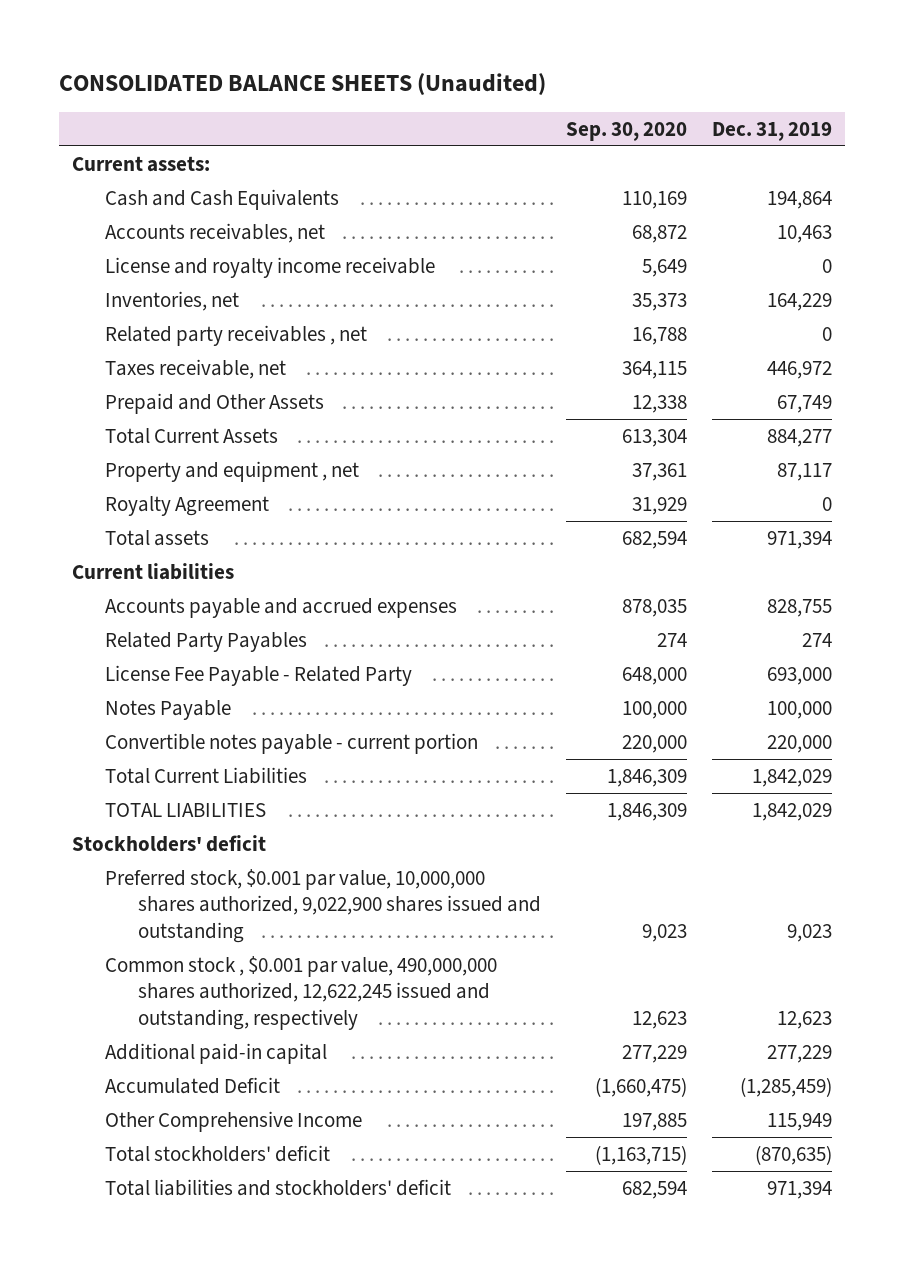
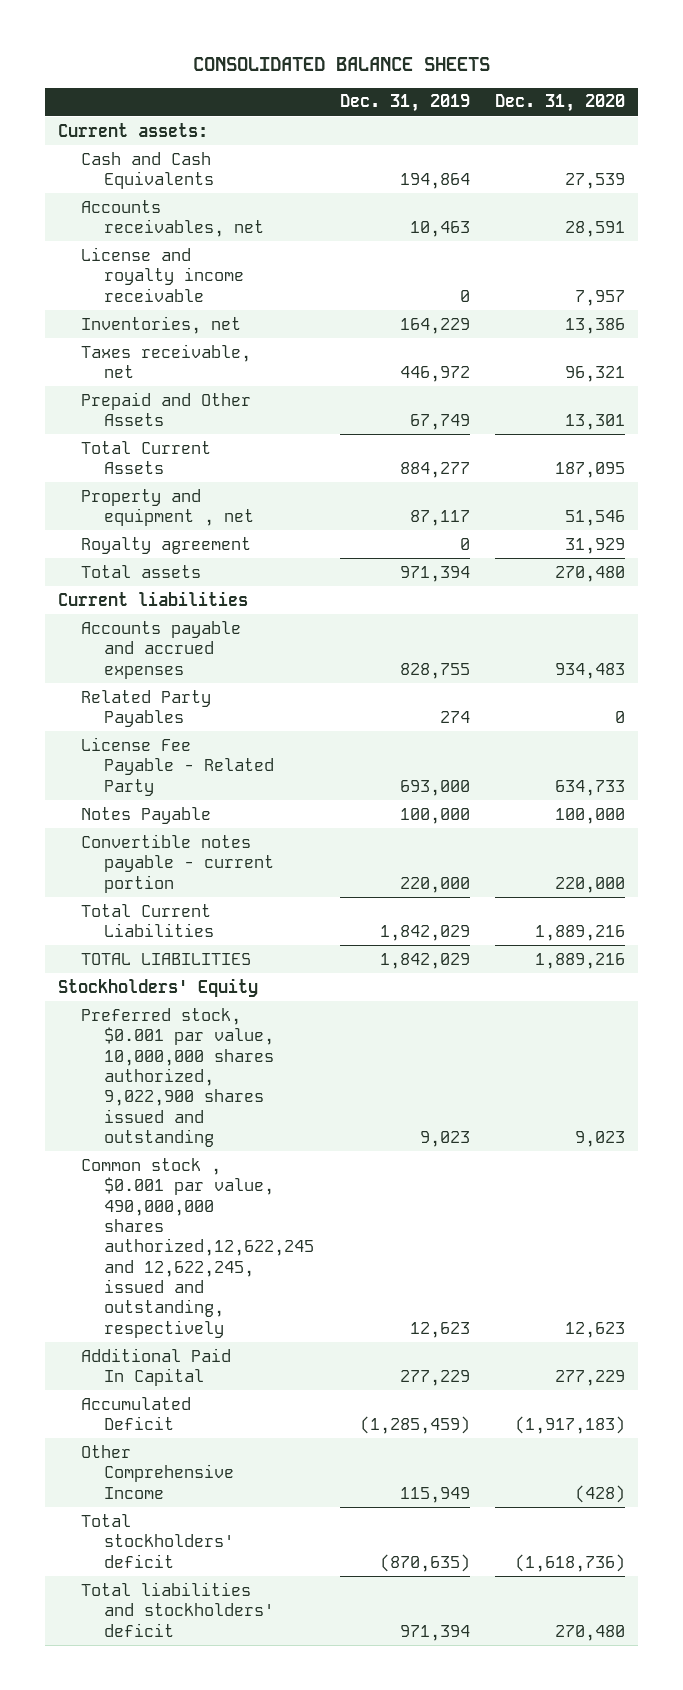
- CONSOLIDATED BALANCE SHEETS (Unaudited)
+ CONSOLIDATED BALANCE SHEETS
- | Sep. 30, 2020 | Dec. 31, 2019
+ | Dec. 31, 2019 | Dec. 31, 2020
- Related party receivables , net | 16,788 | 0
- Royalty Agreement | 31,929 | 0
+ Royalty agreement | 0 | 31,929
- Stockholders' deficit
+ Stockholders' Equity
- Common stock , $0.001 par value, 490,000,000 shares authorized, 12,622,245 issued and outstanding, respectively | 12,623 | 12,623
- Additional paid-in capital | 277,229 | 277,229
+ Common stock , $0.001 par value, 490,000,000 shares authorized,12,622,245 and 12,622,245, issued and outstanding, respectively | 12,623 | 12,623
+ Additional Paid In Capital | 277,229 | 277,229

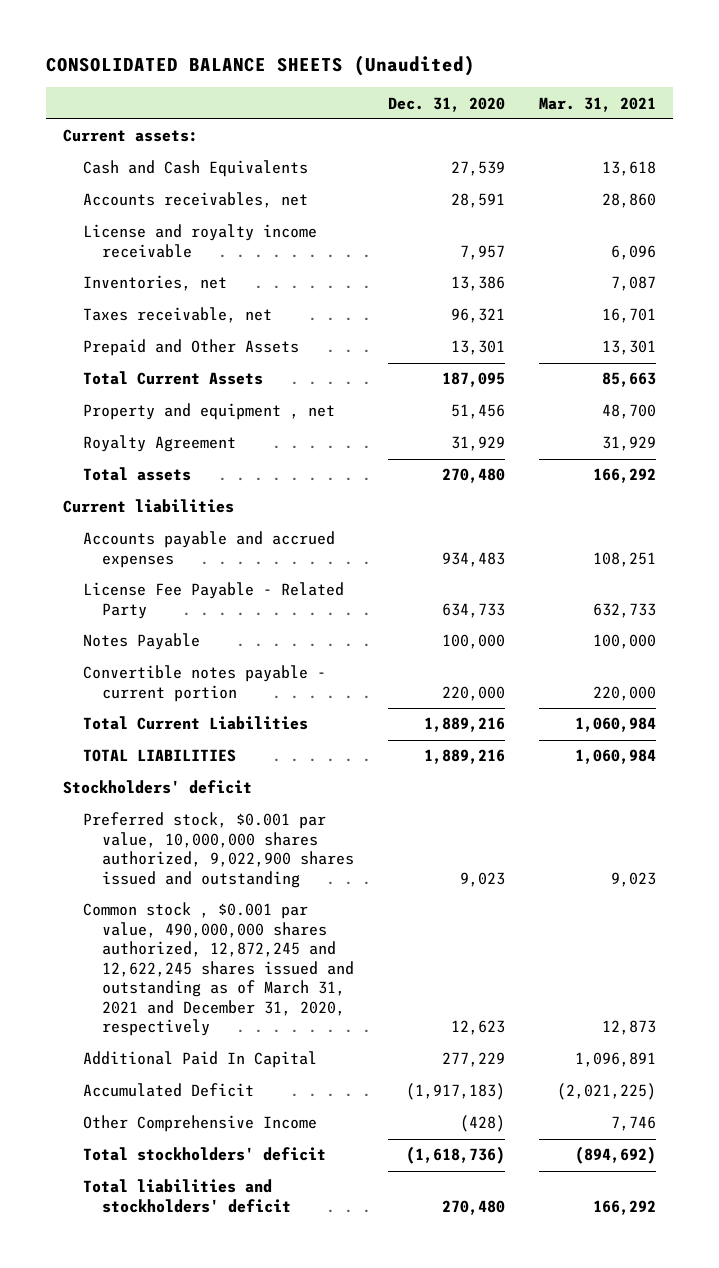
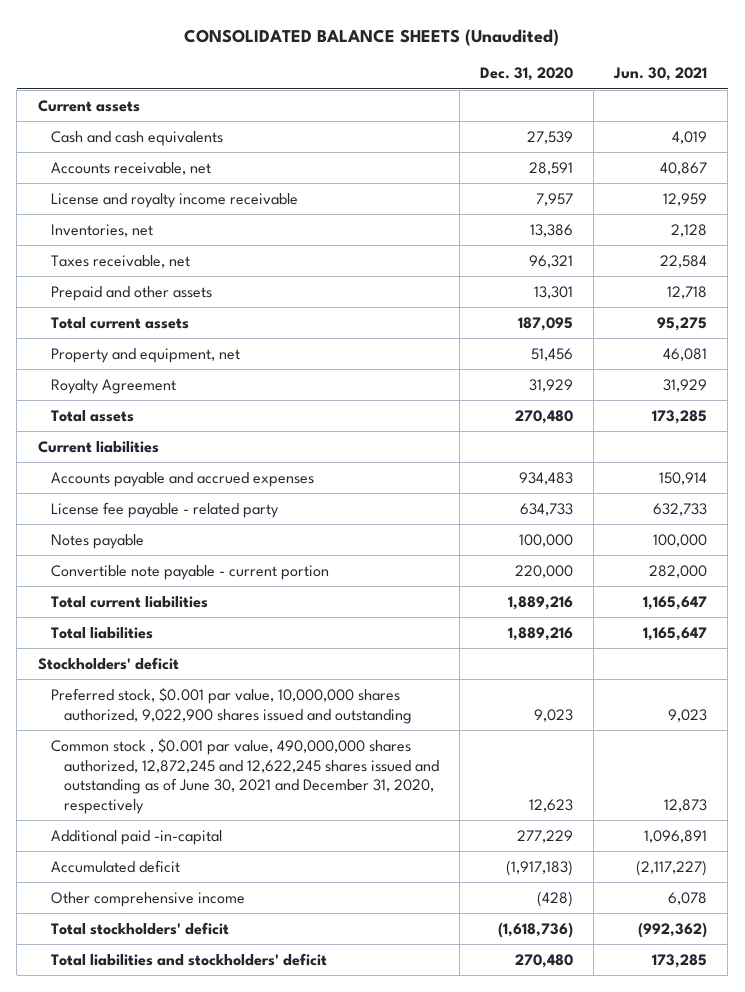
- | Dec. 31, 2020 | Mar. 31, 2021
+ | Dec. 31, 2020 | Jun. 30, 2021
- Current assets:
- Cash and Cash Equivalents | 27,539 | 13,618
- Accounts receivables, net | 28,591 | 28,860
+ Current assets
+ Cash and cash equivalents | 27,539 | 4,019
+ Accounts receivable, net | 28,591 | 40,867
- Prepaid and Other Assets | 13,301 | 13,301
- Total Current Assets | 187,095 | 85,663
- Property and equipment , net | 51,456 | 48,700
+ Prepaid and other assets | 13,301 | 12,718
+ Total current assets | 187,095 | 95,275
+ Property and equipment, net | 51,456 | 46,081
- License Fee Payable - Related Party | 634,733 | 632,733
- Notes Payable | 100,000 | 100,000
- Convertible notes payable - current portion | 220,000 | 220,000
- Total Current Liabilities | 1,889,216 | 1,060,984
- TOTAL LIABILITIES | 1,889,216 | 1,060,984
+ License fee payable - related party | 634,733 | 632,733
+ Notes payable | 100,000 | 100,000
+ Convertible note payable - current portion | 220,000 | 282,000
+ Total current liabilities | 1,889,216 | 1,165,647
+ Total liabilities | 1,889,216 | 1,165,647
- Common stock , $0.001 par value, 490,000,000 shares authorized, 12,872,245 and 12,622,245 shares issued and outstanding as of March 31, 2021 and December 31, 2020, respectively | 12,623 | 12,873
- Additional Paid In Capital | 277,229 | 1,096,891
- Accumulated Deficit | (1,917,183) | (2,021,225)
- Other Comprehensive Income | (428) | 7,746
+ Common stock , $0.001 par value, 490,000,000 shares authorized, 12,872,245 and 12,622,245 shares issued and outstanding as of June 30, 2021 and December 31, 2020, respectively | 12,623 | 12,873
+ Additional paid -in-capital | 277,229 | 1,096,891
+ Accumulated deficit | (1,917,183) | (2,117,227)
+ Other comprehensive income | (428) | 6,078

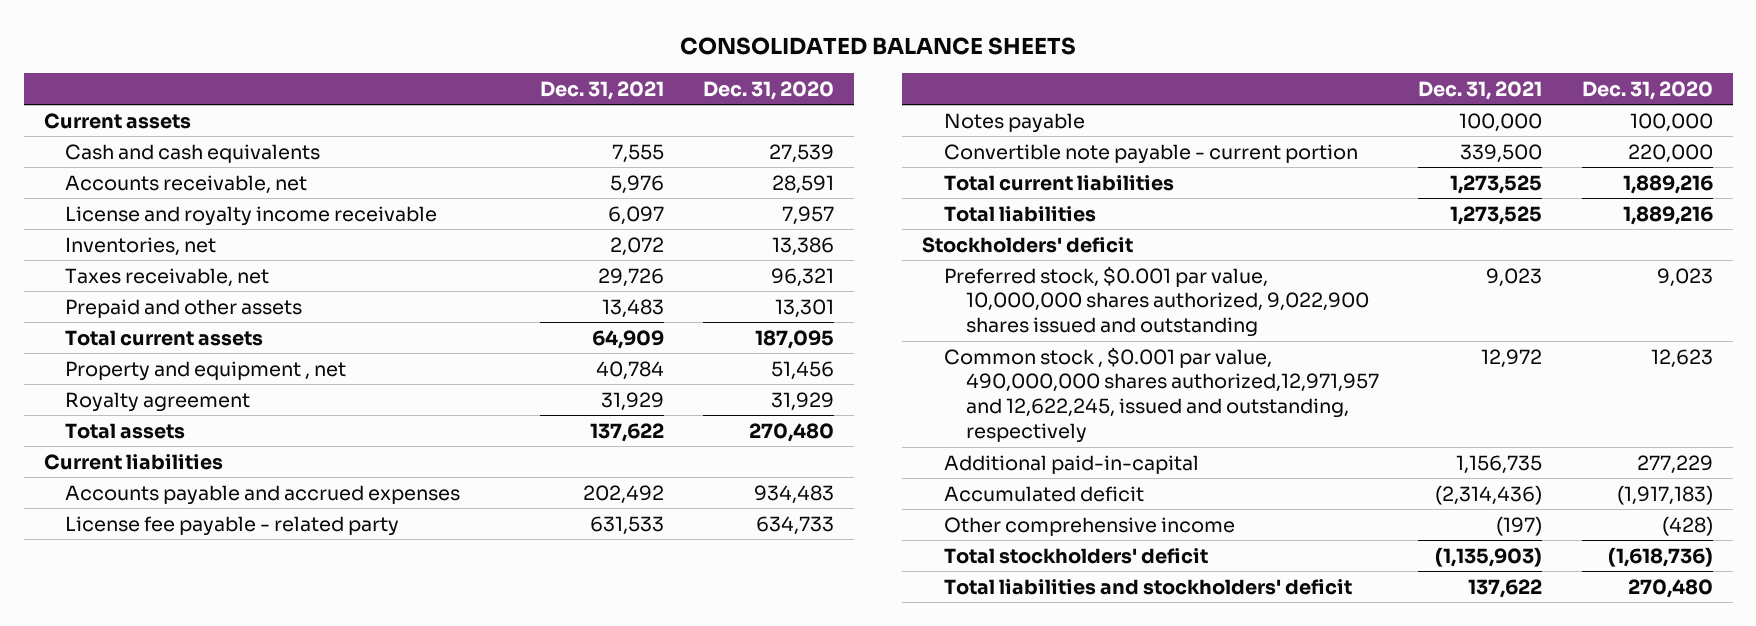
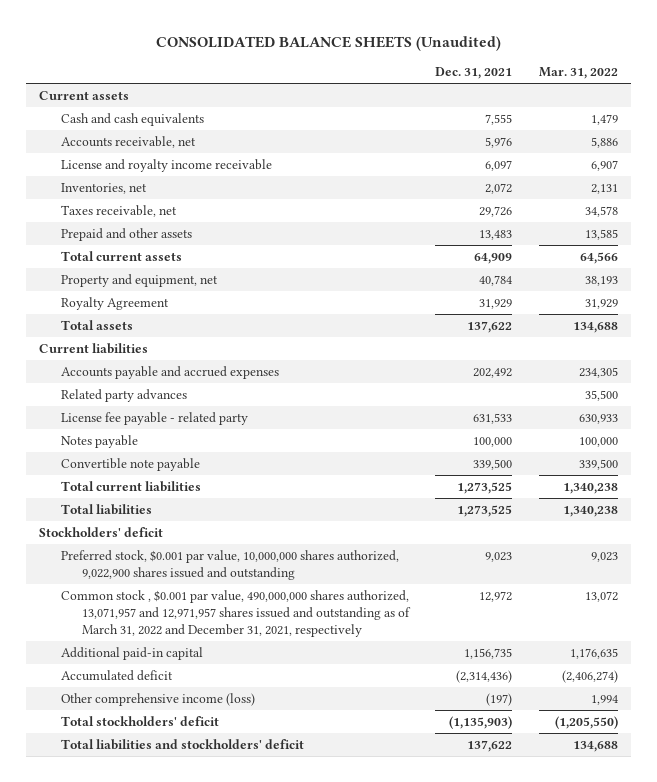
- CONSOLIDATED BALANCE SHEETS
+ CONSOLIDATED BALANCE SHEETS (Unaudited)
- | Dec. 31, 2021 | Dec. 31, 2020
+ | Dec. 31, 2021 | Mar. 31, 2022
- Property and equipment , net | 40,784 | 51,456
- Royalty agreement | 31,929 | 31,929
+ Property and equipment, net | 40,784 | 38,193
+ Royalty Agreement | 31,929 | 31,929
+ Related party advances | | 35,500
- Convertible note payable - current portion | 339,500 | 220,000
+ Convertible note payable | 339,500 | 339,500
- Common stock , $0.001 par value, 490,000,000 shares authorized,12,971,957 and 12,622,245, issued and outstanding, respectively | 12,972 | 12,623
- Additional paid-in-capital | 1,156,735 | 277,229
+ Common stock , $0.001 par value, 490,000,000 shares authorized, 13,071,957 and 12,971,957 shares issued and outstanding as of March 31, 2022 and December 31, 2021, respectively | 12,972 | 13,072
+ Additional paid-in capital | 1,156,735 | 1,176,635
- Other comprehensive income | (197) | (428)
+ Other comprehensive income (loss) | (197) | 1,994

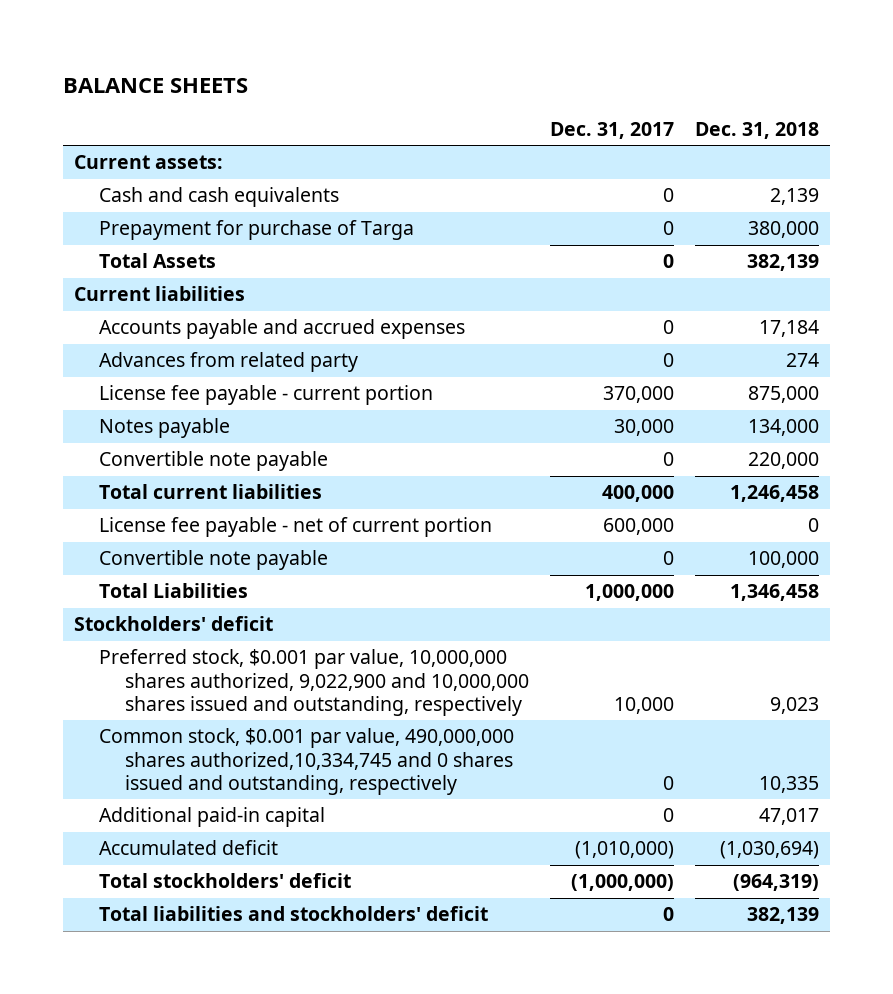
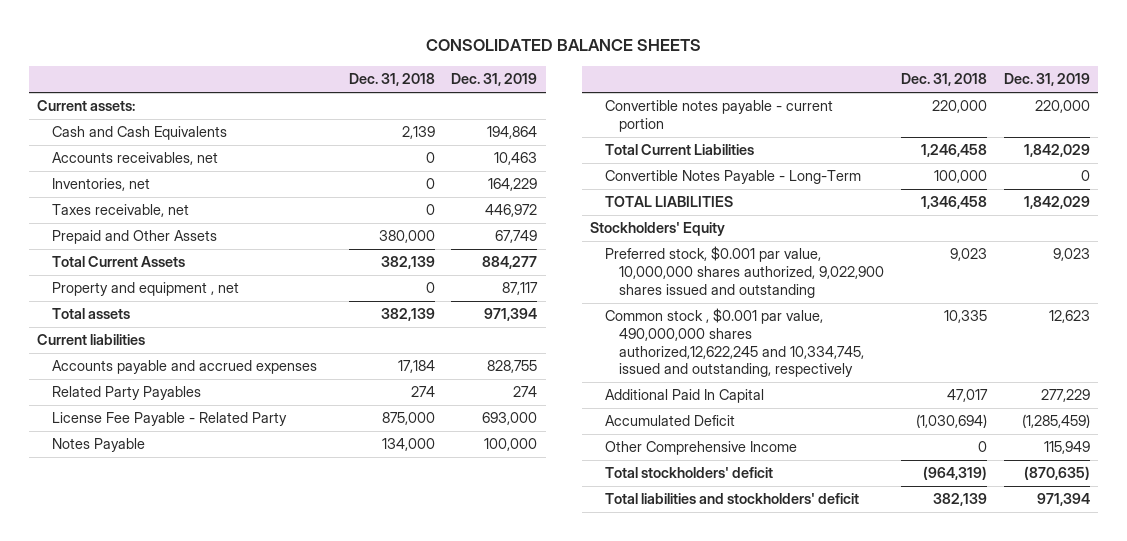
- BALANCE SHEETS
+ CONSOLIDATED BALANCE SHEETS
- | Dec. 31, 2017 | Dec. 31, 2018
+ | Dec. 31, 2018 | Dec. 31, 2019
- Cash and cash equivalents | 0 | 2,139
- Prepayment for purchase of Targa | 0 | 380,000
- Total Assets | 0 | 382,139
+ Cash and Cash Equivalents | 2,139 | 194,864
+ Accounts receivables, net | 0 | 10,463
+ Inventories, net | 0 | 164,229
+ Taxes receivable, net | 0 | 446,972
+ Prepaid and Other Assets | 380,000 | 67,749
+ Total Current Assets | 382,139 | 884,277
+ Property and equipment , net | 0 | 87,117
+ Total assets | 382,139 | 971,394
- Advances from related party | 0 | 274
- License fee payable - current portion | 370,000 | 875,000
- Notes payable | 30,000 | 134,000
- Convertible note payable | 0 | 220,000
- Total current liabilities | 400,000 | 1,246,458
- License fee payable - net of current portion | 600,000 | 0
- Convertible note payable | 0 | 100,000
- Total Liabilities | 1,000,000 | 1,346,458
- Stockholders' deficit
- Preferred stock, $0.001 par value, 10,000,000 shares authorized, 9,022,900 and 10,000,000 shares issued and outstanding, respectively | 10,000 | 9,023
- Common stock, $0.001 par value, 490,000,000 shares authorized,10,334,745 and 0 shares issued and outstanding, respectively | 0 | 10,335
- Additional paid-in capital | 0 | 47,017
- Accumulated deficit | (1,010,000) | (1,030,694)
+ Related Party Payables | 274 | 274
+ License Fee Payable - Related Party | 875,000 | 693,000
+ Notes Payable | 134,000 | 100,000
+ Convertible notes payable - current portion | 220,000 | 220,000
+ Total Current Liabilities | 1,246,458 | 1,842,029
+ Convertible Notes Payable - Long-Term | 100,000 | 0
+ TOTAL LIABILITIES | 1,346,458 | 1,842,029
+ Stockholders' Equity
+ Preferred stock, $0.001 par value, 10,000,000 shares authorized, 9,022,900 shares issued and outstanding | 9,023 | 9,023
+ Common stock , $0.001 par value, 490,000,000 shares authorized,12,622,245 and 10,334,745, issued and outstanding, respectively | 10,335 | 12,623
+ Additional Paid In Capital | 47,017 | 277,229
+ Accumulated Deficit | (1,030,694) | (1,285,459)
+ Other Comprehensive Income | 0 | 115,949

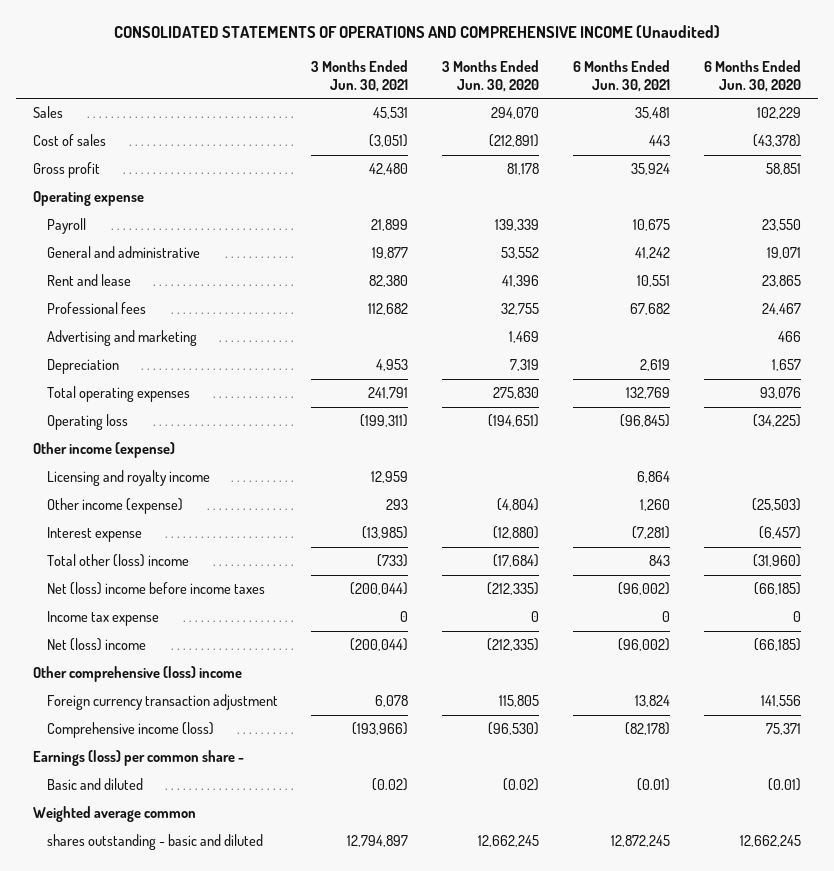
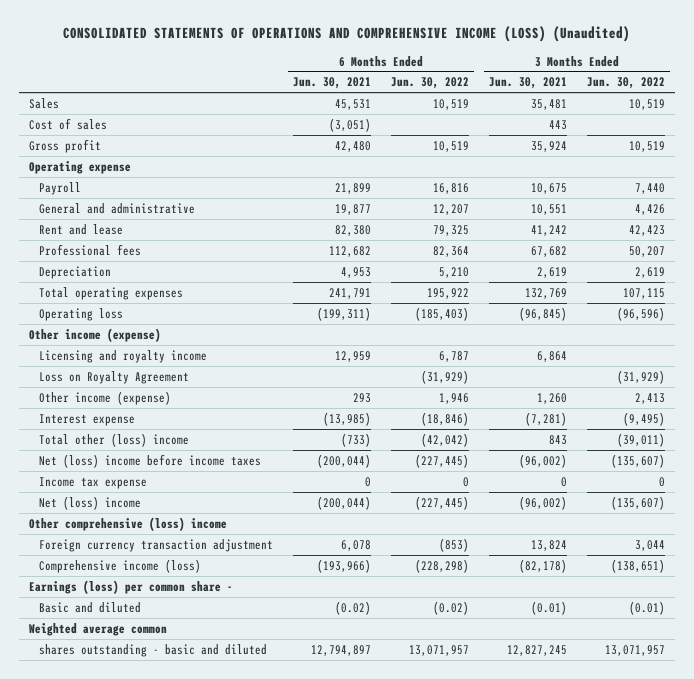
- CONSOLIDATED STATEMENTS OF OPERATIONS AND COMPREHENSIVE INCOME (Unaudited)
+ CONSOLIDATED STATEMENTS OF OPERATIONS AND COMPREHENSIVE INCOME (LOSS) (Unaudited)
- | 3 Months Ended Jun. 30, 2021 | 3 Months Ended Jun. 30, 2020 | 6 Months Ended Jun. 30, 2021 | 6 Months Ended Jun. 30, 2020
+ | 6 Months Ended Jun. 30, 2021 | 6 Months Ended Jun. 30, 2022 | 3 Months Ended Jun. 30, 2021 | 3 Months Ended Jun. 30, 2022
- Sales | 45,531 | 294,070 | 35,481 | 102,229
- Cost of sales | (3,051) | (212,891) | 443 | (43,378)
- Gross profit | 42,480 | 81,178 | 35,924 | 58,851
+ Sales | 45,531 | 10,519 | 35,481 | 10,519
+ Cost of sales | (3,051) | | 443 |
+ Gross profit | 42,480 | 10,519 | 35,924 | 10,519
- Payroll | 21,899 | 139,339 | 10,675 | 23,550
- General and administrative | 19,877 | 53,552 | 41,242 | 19,071
- Rent and lease | 82,380 | 41,396 | 10,551 | 23,865
- Professional fees | 112,682 | 32,755 | 67,682 | 24,467
- Advertising and marketing | | 1,469 | | 466
- Depreciation | 4,953 | 7,319 | 2,619 | 1,657
- Total operating expenses | 241,791 | 275,830 | 132,769 | 93,076
- Operating loss | (199,311) | (194,651) | (96,845) | (34,225)
+ Payroll | 21,899 | 16,816 | 10,675 | 7,440
+ General and administrative | 19,877 | 12,207 | 10,551 | 4,426
+ Rent and lease | 82,380 | 79,325 | 41,242 | 42,423
+ Professional fees | 112,682 | 82,364 | 67,682 | 50,207
+ Depreciation | 4,953 | 5,210 | 2,619 | 2,619
+ Total operating expenses | 241,791 | 195,922 | 132,769 | 107,115
+ Operating loss | (199,311) | (185,403) | (96,845) | (96,596)
- Licensing and royalty income | 12,959 | | 6,864 |
- Other income (expense) | 293 | (4,804) | 1,260 | (25,503)
- Interest expense | (13,985) | (12,880) | (7,281) | (6,457)
- Total other (loss) income | (733) | (17,684) | 843 | (31,960)
- Net (loss) income before income taxes | (200,044) | (212,335) | (96,002) | (66,185)
+ Licensing and royalty income | 12,959 | 6,787 | 6,864 |
+ Loss on Royalty Agreement | | (31,929) | | (31,929)
+ Other income (expense) | 293 | 1,946 | 1,260 | 2,413
+ Interest expense | (13,985) | (18,846) | (7,281) | (9,495)
+ Total other (loss) income | (733) | (42,042) | 843 | (39,011)
+ Net (loss) income before income taxes | (200,044) | (227,445) | (96,002) | (135,607)
- Net (loss) income | (200,044) | (212,335) | (96,002) | (66,185)
+ Net (loss) income | (200,044) | (227,445) | (96,002) | (135,607)
- Foreign currency transaction adjustment | 6,078 | 115,805 | 13,824 | 141,556
- Comprehensive income (loss) | (193,966) | (96,530) | (82,178) | 75,371
+ Foreign currency transaction adjustment | 6,078 | (853) | 13,824 | 3,044
+ Comprehensive income (loss) | (193,966) | (228,298) | (82,178) | (138,651)
- Basic and diluted | (0.02) | (0.02) | (0.01) | (0.01)
+ Basic and diluted | (0.02) | (0.02) | (0.01) | (0.01)
- shares outstanding - basic and diluted | 12,794,897 | 12,662,245 | 12,872,245 | 12,662,245
+ shares outstanding - basic and diluted | 12,794,897 | 13,071,957 | 12,827,245 | 13,071,957

